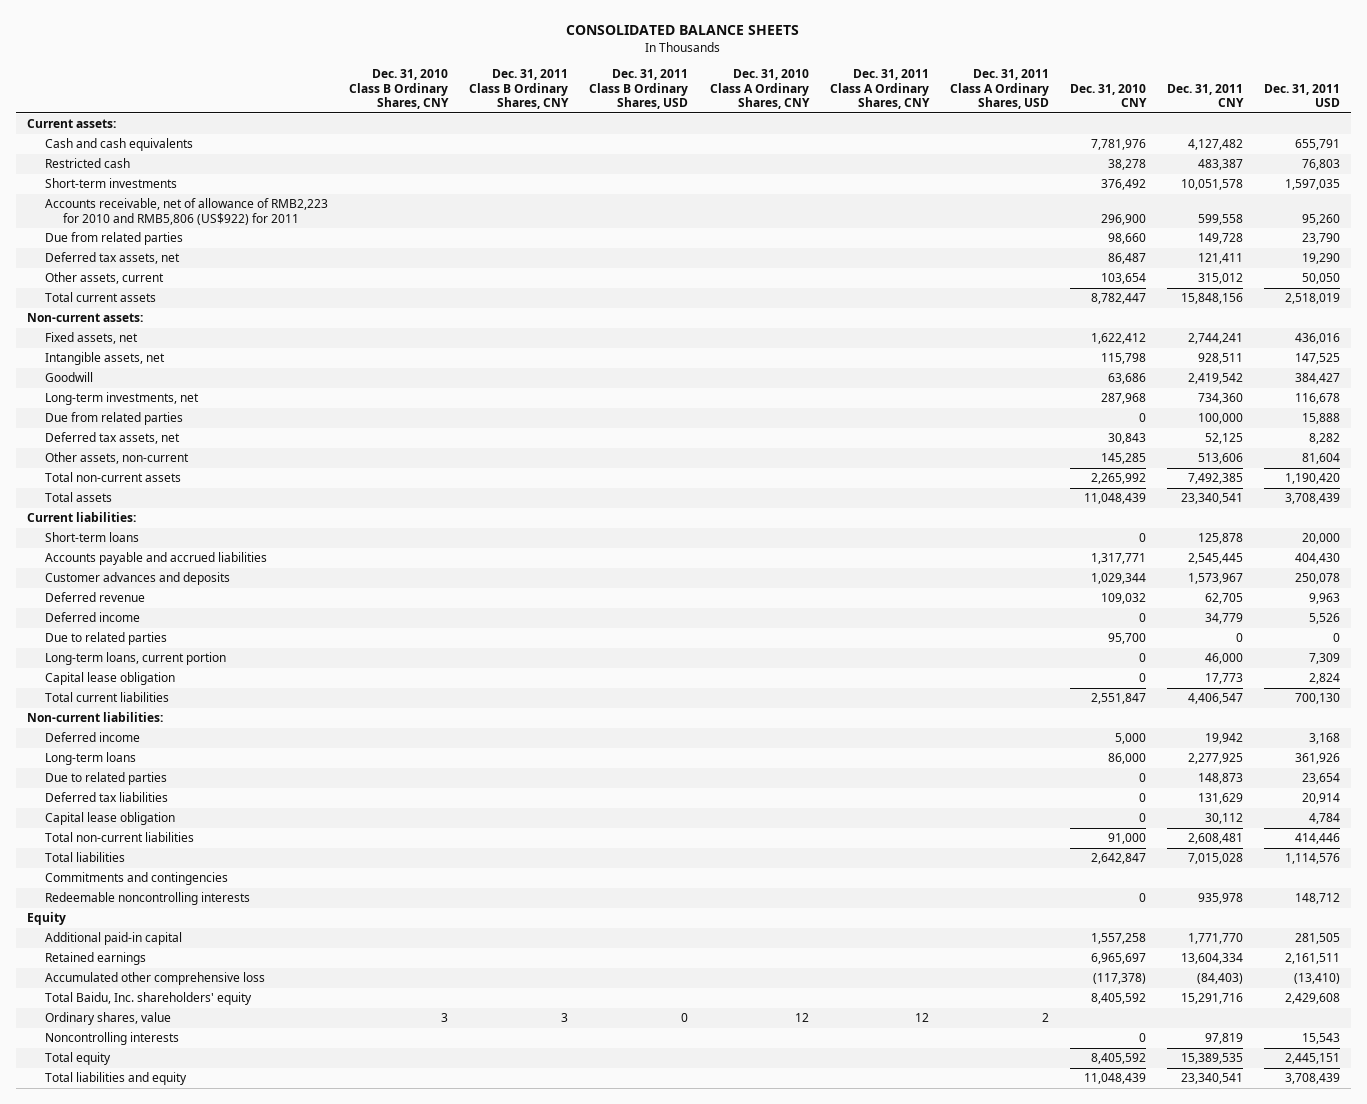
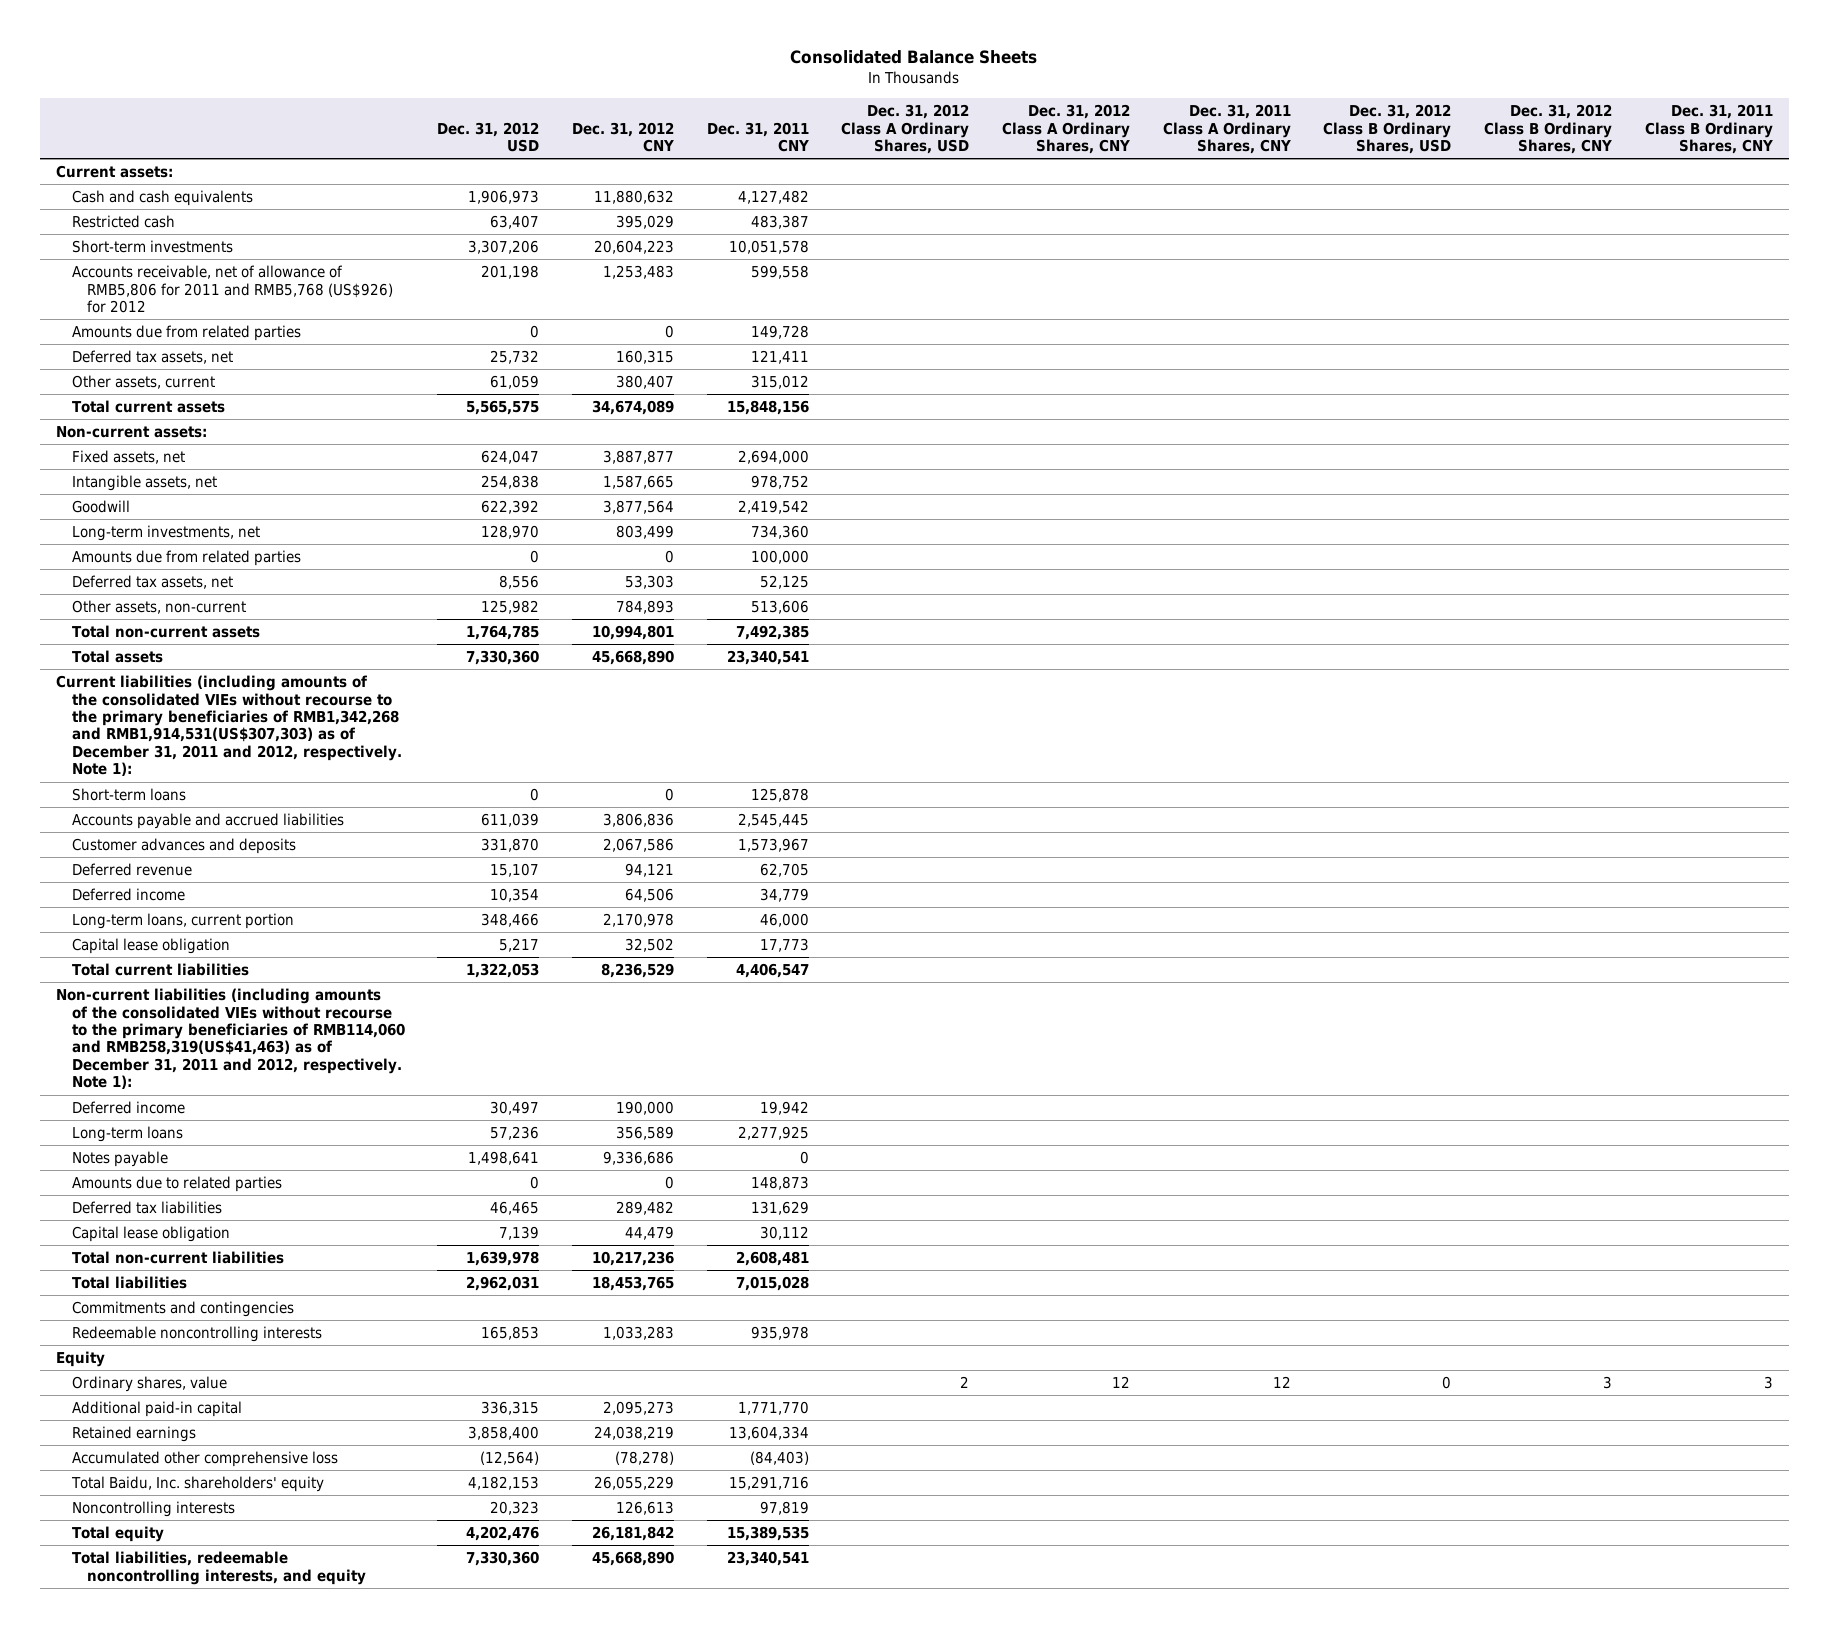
- CONSOLIDATED BALANCE SHEETS
+ Consolidated Balance Sheets
- | Dec. 31, 2010 Class B Ordinary Shares, CNY | Dec. 31, 2011 Class B Ordinary Shares, CNY | Dec. 31, 2011 Class B Ordinary Shares, USD | Dec. 31, 2010 Class A Ordinary Shares, CNY | Dec. 31, 2011 Class A Ordinary Shares, CNY | Dec. 31, 2011 Class A Ordinary Shares, USD | Dec. 31, 2010 CNY | Dec. 31, 2011 CNY | Dec. 31, 2011 USD
+ | Dec. 31, 2012 USD | Dec. 31, 2012 CNY | Dec. 31, 2011 CNY | Dec. 31, 2012 Class A Ordinary Shares, USD | Dec. 31, 2012 Class A Ordinary Shares, CNY | Dec. 31, 2011 Class A Ordinary Shares, CNY | Dec. 31, 2012 Class B Ordinary Shares, USD | Dec. 31, 2012 Class B Ordinary Shares, CNY | Dec. 31, 2011 Class B Ordinary Shares, CNY
- Accounts receivable, net of allowance of RMB2,223 for 2010 and RMB5,806 (US$922) for 2011 | | | | | | | 296,900 | 599,558 | 95,260
- Due from related parties | | | | | | | 98,660 | 149,728 | 23,790
+ Accounts receivable, net of allowance of RMB5,806 for 2011 and RMB5,768 (US$926) for 2012 | 201,198 | 1,253,483 | 599,558 | | | | | |
+ Amounts due from related parties | 0 | 0 | 149,728 | | | | | |
- Fixed assets, net | | | | | | | 1,622,412 | 2,744,241 | 436,016
- Intangible assets, net | | | | | | | 115,798 | 928,511 | 147,525
+ Fixed assets, net | 624,047 | 3,887,877 | 2,694,000 | | | | | |
+ Intangible assets, net | 254,838 | 1,587,665 | 978,752 | | | | | |
- Due from related parties | | | | | | | 0 | 100,000 | 15,888
+ Amounts due from related parties | 0 | 0 | 100,000 | | | | | |
- Current liabilities:
+ Current liabilities (including amounts of the consolidated VIEs without recourse to the primary beneficiaries of RMB1,342,268 and RMB1,914,531(US$307,303) as of December 31, 2011 and 2012, respectively. Note 1):
- Due to related parties | | | | | | | 95,700 | 0 | 0
- Non-current liabilities:
+ Non-current liabilities (including amounts of the consolidated VIEs without recourse to the primary beneficiaries of RMB114,060 and RMB258,319(US$41,463) as of December 31, 2011 and 2012, respectively. Note 1):
- Due to related parties | | | | | | | 0 | 148,873 | 23,654
+ Notes payable | 1,498,641 | 9,336,686 | 0 | | | | | |
+ Amounts due to related parties | 0 | 0 | 148,873 | | | | | |
moved up: Ordinary shares, value | | | | 2 | 12 | 12 | 0 | 3 | 3
- Total liabilities and equity | | | | | | | 11,048,439 | 23,340,541 | 3,708,439
+ Total liabilities, redeemable noncontrolling interests, and equity | 7,330,360 | 45,668,890 | 23,340,541 | | | | | |

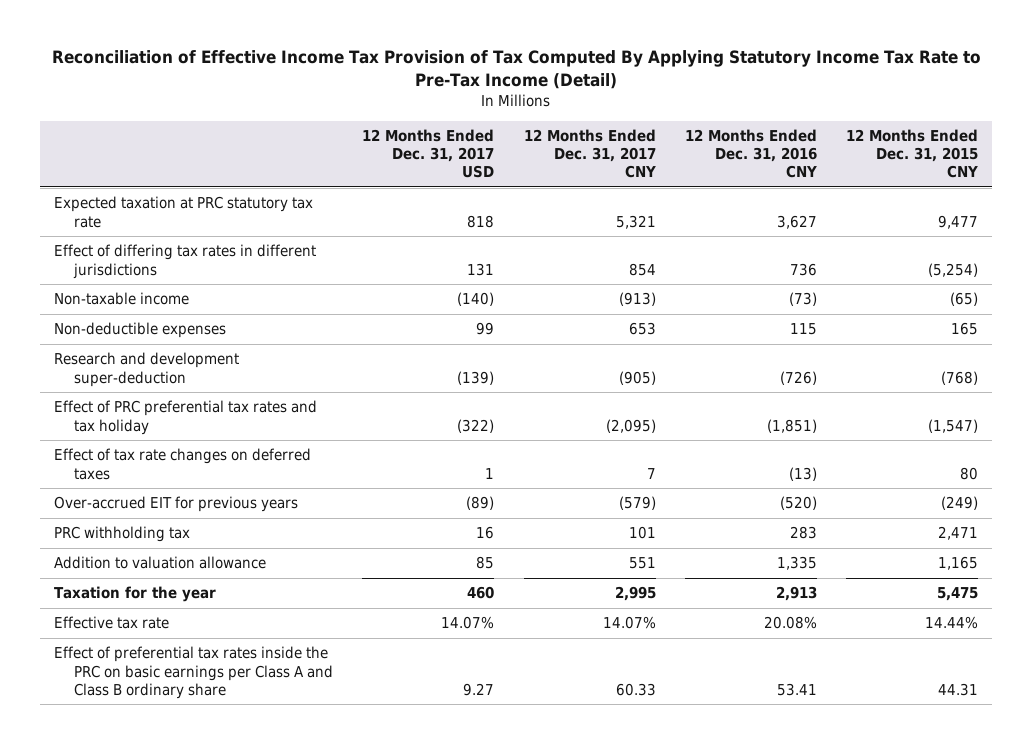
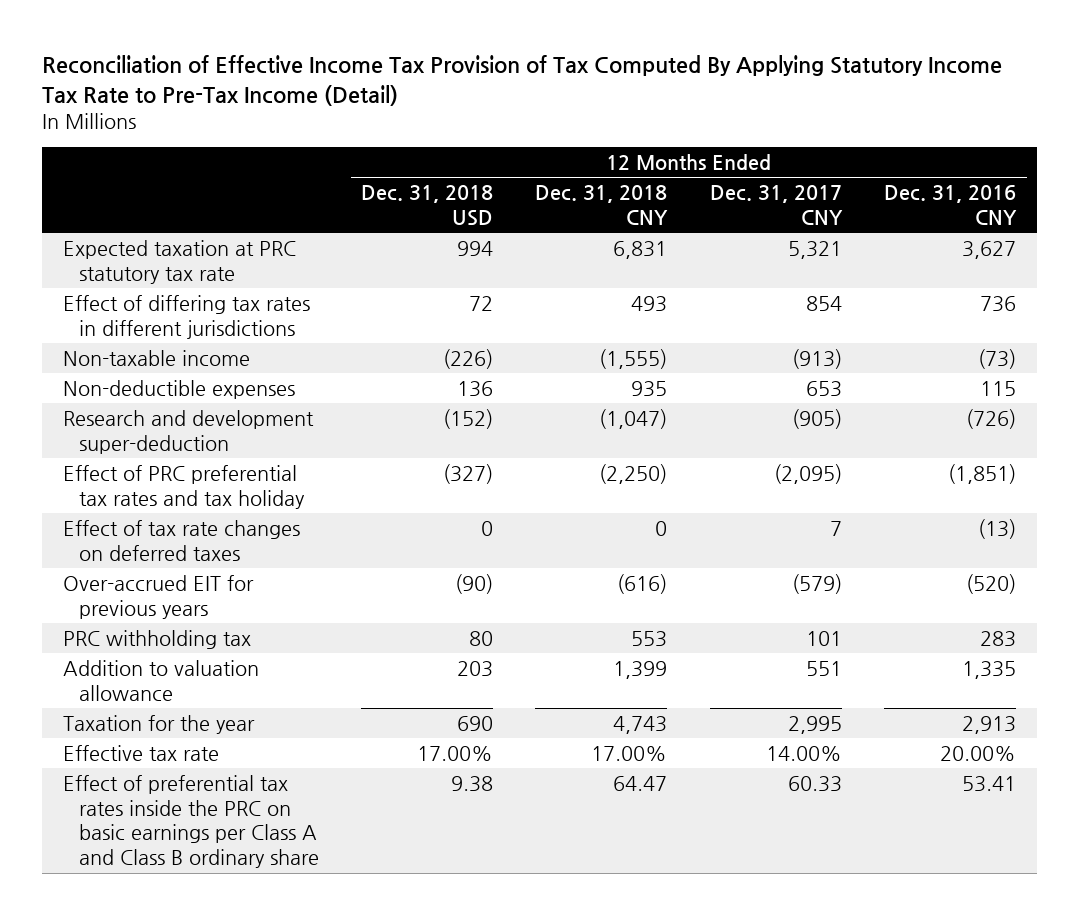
- | 12 Months Ended Dec. 31, 2017 USD | 12 Months Ended Dec. 31, 2017 CNY | 12 Months Ended Dec. 31, 2016 CNY | 12 Months Ended Dec. 31, 2015 CNY
+ | 12 Months Ended Dec. 31, 2018 USD | 12 Months Ended Dec. 31, 2018 CNY | 12 Months Ended Dec. 31, 2017 CNY | 12 Months Ended Dec. 31, 2016 CNY
- Effective tax rate | 14.07% | 14.07% | 20.08% | 14.44%
+ Effective tax rate | 17.00% | 17.00% | 14.00% | 20.00%

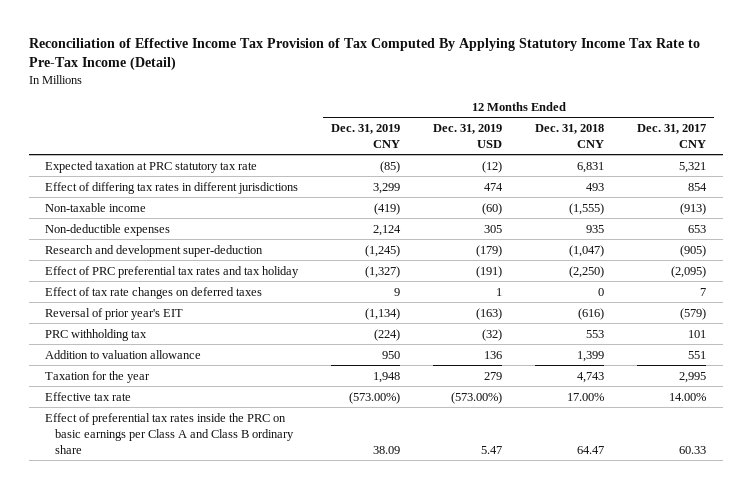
- | 12 Months Ended Dec. 31, 2018 USD | 12 Months Ended Dec. 31, 2018 CNY | 12 Months Ended Dec. 31, 2017 CNY | 12 Months Ended Dec. 31, 2016 CNY
+ | 12 Months Ended Dec. 31, 2019 CNY | 12 Months Ended Dec. 31, 2019 USD | 12 Months Ended Dec. 31, 2018 CNY | 12 Months Ended Dec. 31, 2017 CNY
- Over-accrued EIT for previous years | (90) | (616) | (579) | (520)
+ Reversal of prior year's EIT | (1,134) | (163) | (616) | (579)

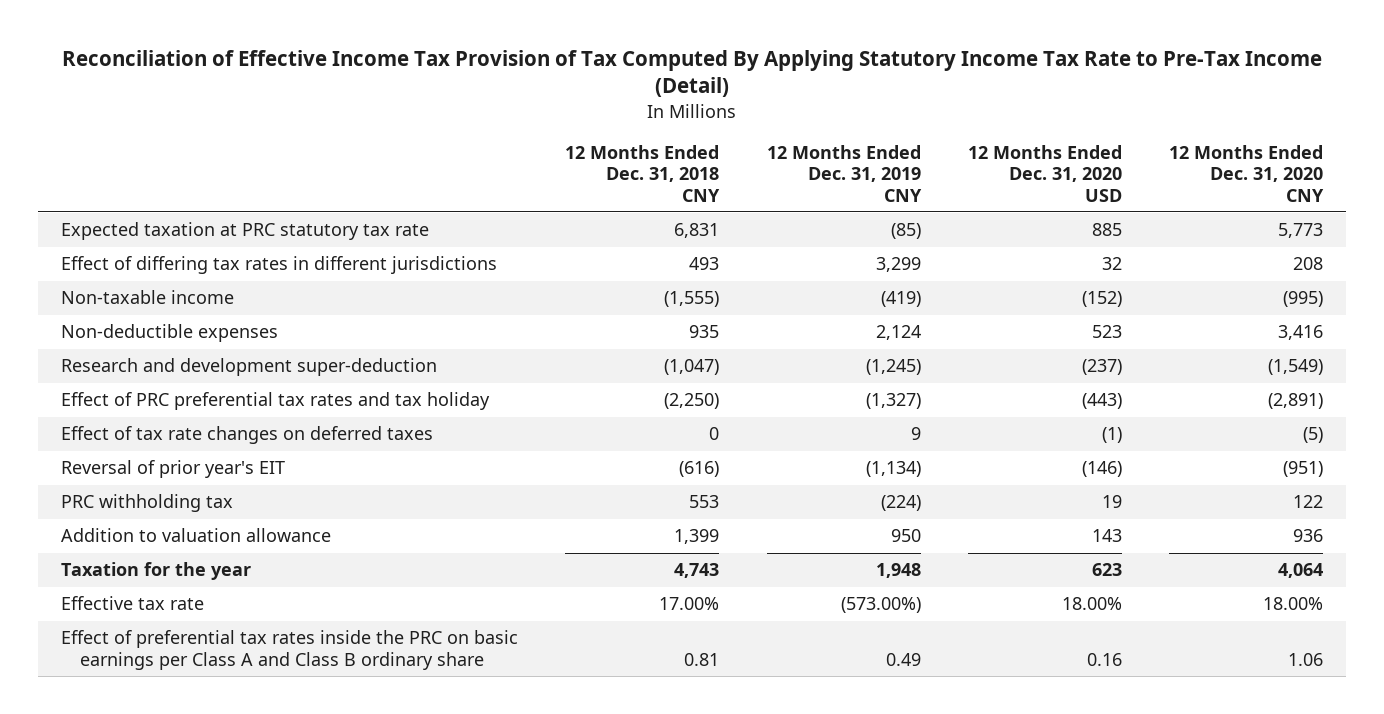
- | 12 Months Ended Dec. 31, 2019 CNY | 12 Months Ended Dec. 31, 2019 USD | 12 Months Ended Dec. 31, 2018 CNY | 12 Months Ended Dec. 31, 2017 CNY
+ | 12 Months Ended Dec. 31, 2018 CNY | 12 Months Ended Dec. 31, 2019 CNY | 12 Months Ended Dec. 31, 2020 USD | 12 Months Ended Dec. 31, 2020 CNY
- Effect of preferential tax rates inside the PRC on basic earnings per Class A and Class B ordinary share | 38.09 | 5.47 | 64.47 | 60.33
+ Effect of preferential tax rates inside the PRC on basic earnings per Class A and Class B ordinary share | 0.81 | 0.49 | 0.16 | 1.06

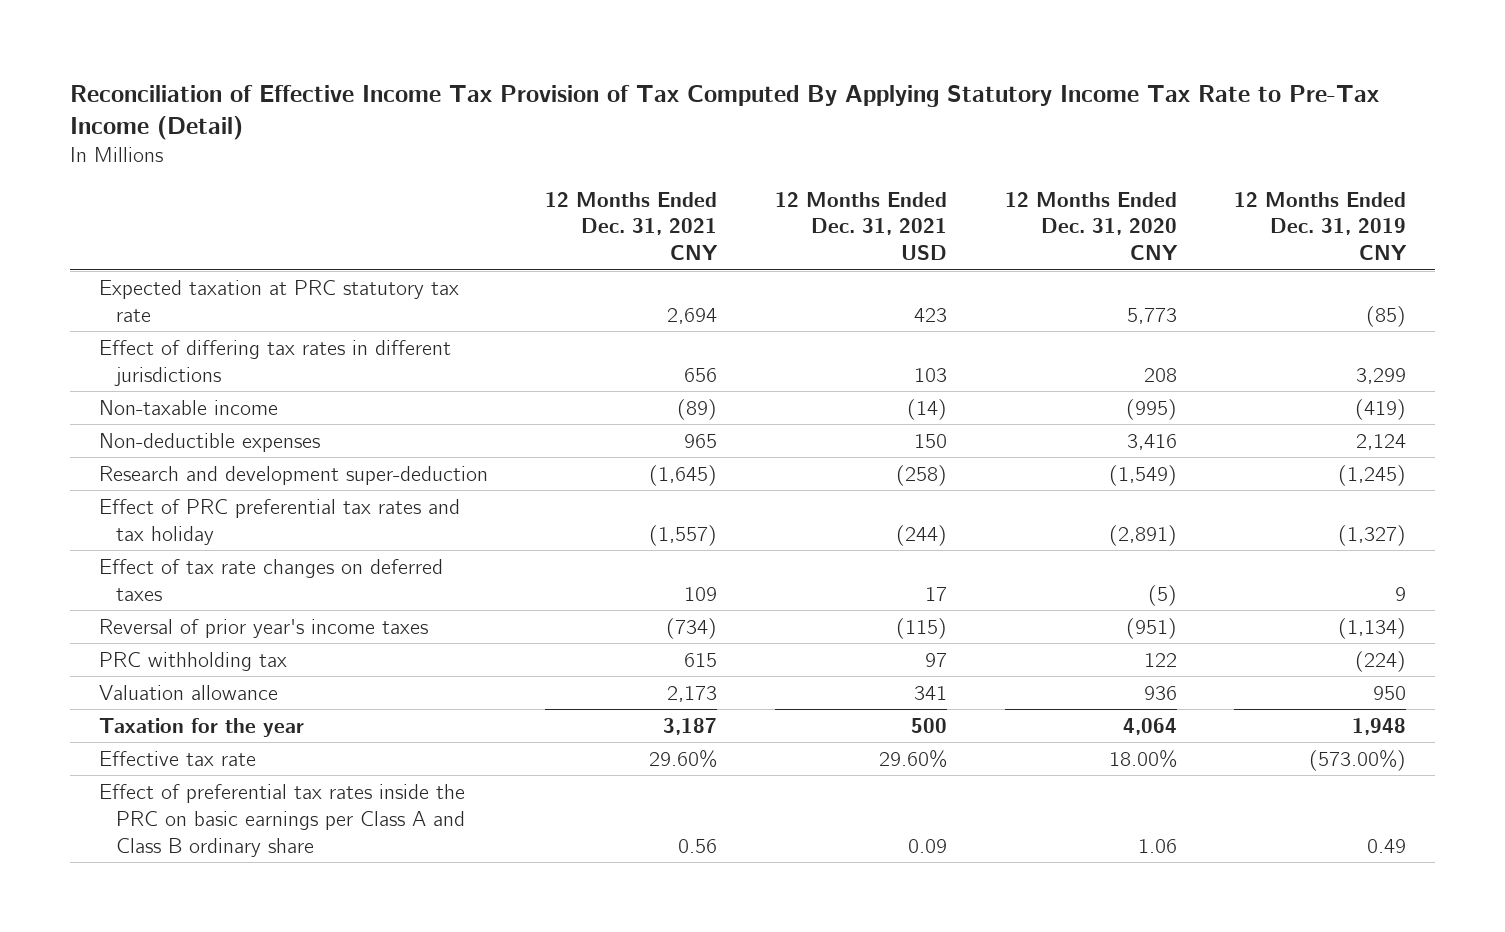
- | 12 Months Ended Dec. 31, 2018 CNY | 12 Months Ended Dec. 31, 2019 CNY | 12 Months Ended Dec. 31, 2020 USD | 12 Months Ended Dec. 31, 2020 CNY
+ | 12 Months Ended Dec. 31, 2021 CNY | 12 Months Ended Dec. 31, 2021 USD | 12 Months Ended Dec. 31, 2020 CNY | 12 Months Ended Dec. 31, 2019 CNY
- Reversal of prior year's EIT | (616) | (1,134) | (146) | (951)
+ Reversal of prior year's income taxes | (734) | (115) | (951) | (1,134)
- Addition to valuation allowance | 1,399 | 950 | 143 | 936
+ Valuation allowance | 2,173 | 341 | 936 | 950

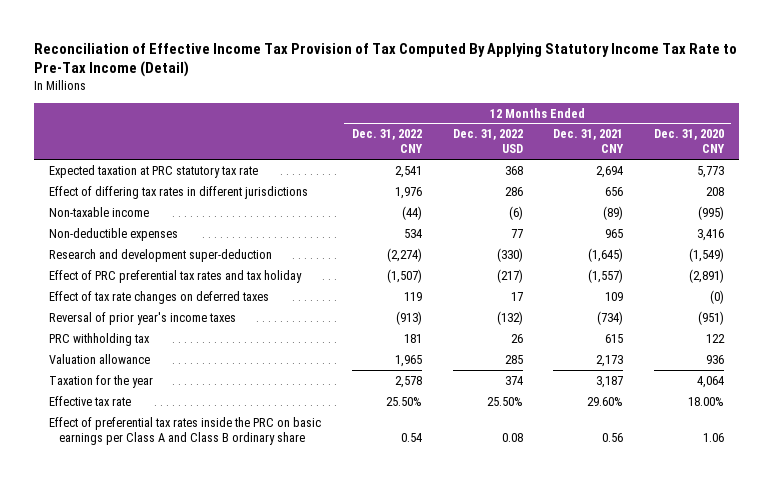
- | 12 Months Ended Dec. 31, 2021 CNY | 12 Months Ended Dec. 31, 2021 USD | 12 Months Ended Dec. 31, 2020 CNY | 12 Months Ended Dec. 31, 2019 CNY
+ | 12 Months Ended Dec. 31, 2022 CNY | 12 Months Ended Dec. 31, 2022 USD | 12 Months Ended Dec. 31, 2021 CNY | 12 Months Ended Dec. 31, 2020 CNY
- Effect of tax rate changes on deferred taxes | 109 | 17 | (5) | 9
+ Effect of tax rate changes on deferred taxes | 119 | 17 | 109 | (0)

